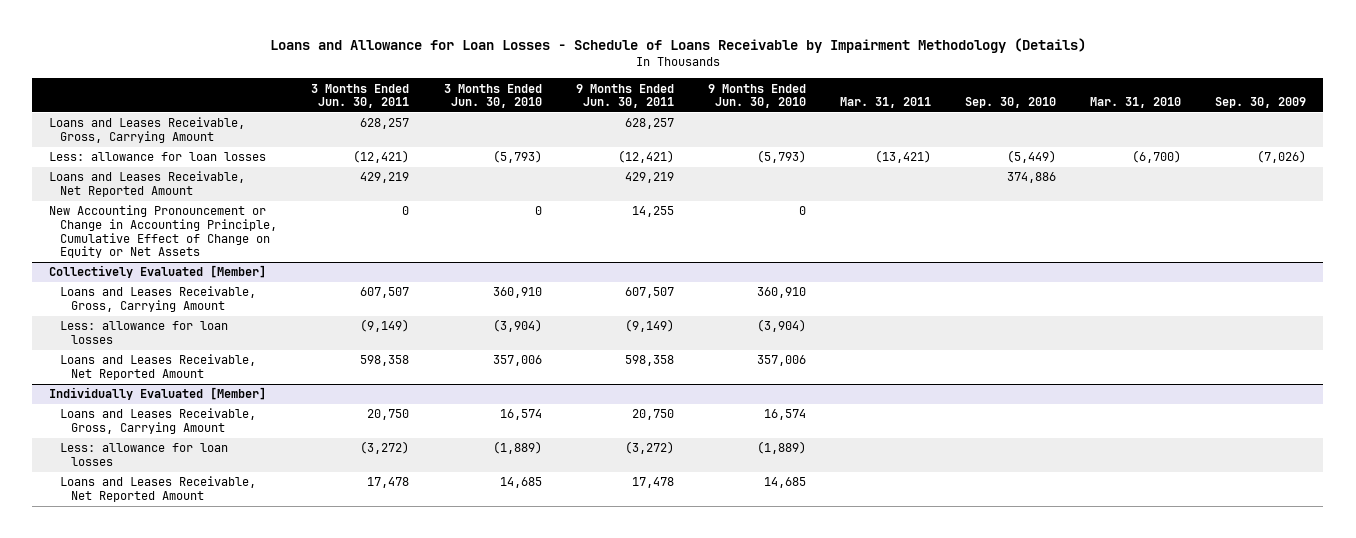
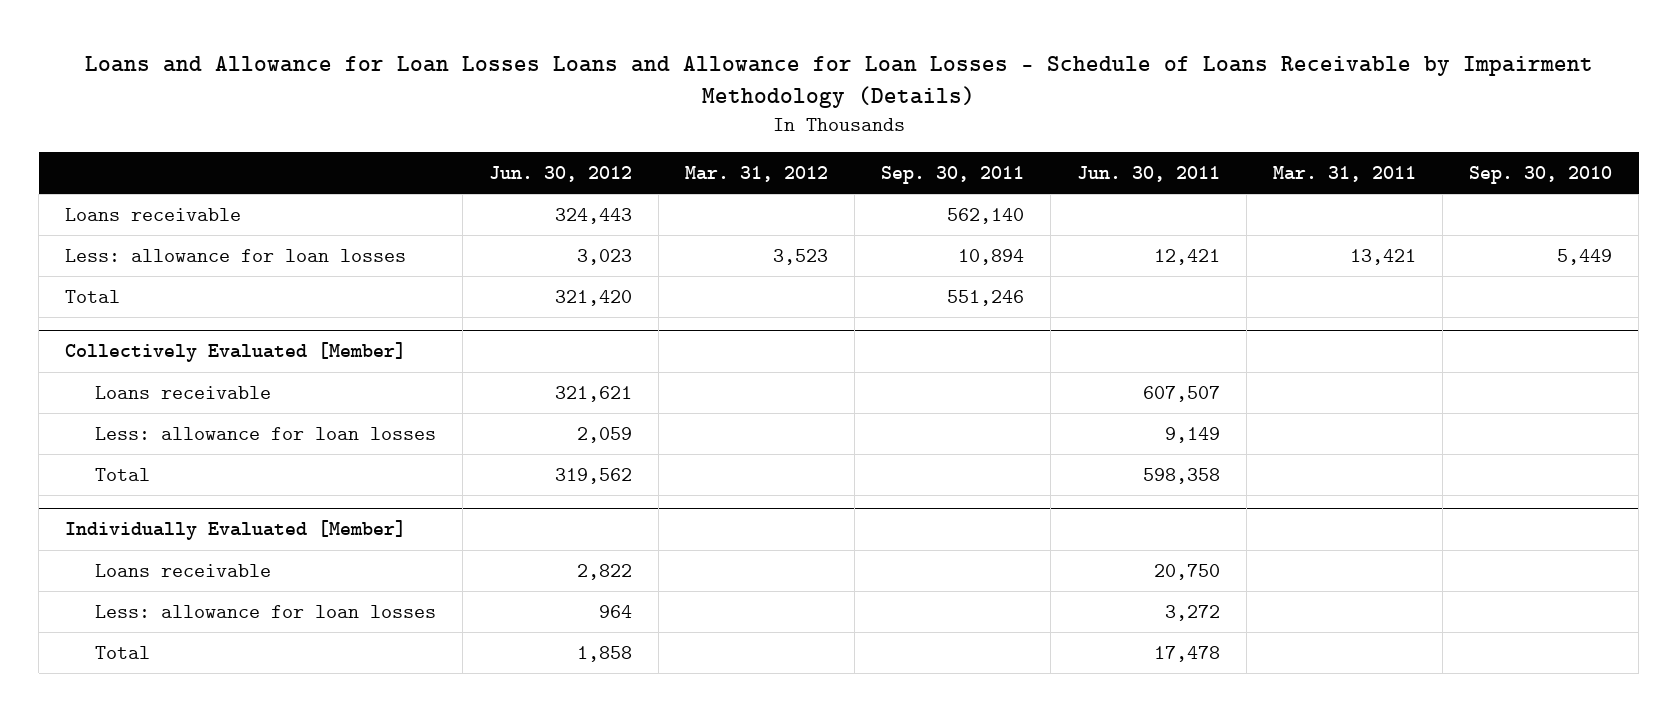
- Loans and Allowance for Loan Losses - Schedule of Loans Receivable by Impairment Methodology (Details)
+ Loans and Allowance for Loan Losses Loans and Allowance for Loan Losses - Schedule of Loans Receivable by Impairment Methodology (Details)
- | 3 Months Ended Jun. 30, 2011 | 3 Months Ended Jun. 30, 2010 | 9 Months Ended Jun. 30, 2011 | 9 Months Ended Jun. 30, 2010 | Mar. 31, 2011 | Sep. 30, 2010 | Mar. 31, 2010 | Sep. 30, 2009
+ | Jun. 30, 2012 | Mar. 31, 2012 | Sep. 30, 2011 | Jun. 30, 2011 | Mar. 31, 2011 | Sep. 30, 2010
- Loans and Leases Receivable, Gross, Carrying Amount | 628,257 | | 628,257 | | | | |
- Less: allowance for loan losses | (12,421) | (5,793) | (12,421) | (5,793) | (13,421) | (5,449) | (6,700) | (7,026)
- Loans and Leases Receivable, Net Reported Amount | 429,219 | | 429,219 | | | 374,886 | |
- New Accounting Pronouncement or Change in Accounting Principle, Cumulative Effect of Change on Equity or Net Assets | 0 | 0 | 14,255 | 0 | | | |
+ Loans receivable | 324,443 | | 562,140 | | |
+ Less: allowance for loan losses | 3,023 | 3,523 | 10,894 | 12,421 | 13,421 | 5,449
+ Total | 321,420 | | 551,246 | | |
@ Collectively Evaluated [Member]
- Loans and Leases Receivable, Gross, Carrying Amount | 607,507 | 360,910 | 607,507 | 360,910 | | | |
+ Loans receivable | 321,621 | | | 607,507 | |
- Loans and Leases Receivable, Net Reported Amount | 598,358 | 357,006 | 598,358 | 357,006 | | | |
+ Total | 319,562 | | | 598,358 | |
@ Individually Evaluated [Member]
- Loans and Leases Receivable, Gross, Carrying Amount | 20,750 | 16,574 | 20,750 | 16,574 | | | |
+ Loans receivable | 2,822 | | | 20,750 | |
- Loans and Leases Receivable, Net Reported Amount | 17,478 | 14,685 | 17,478 | 14,685 | | | |
+ Total | 1,858 | | | 17,478 | |

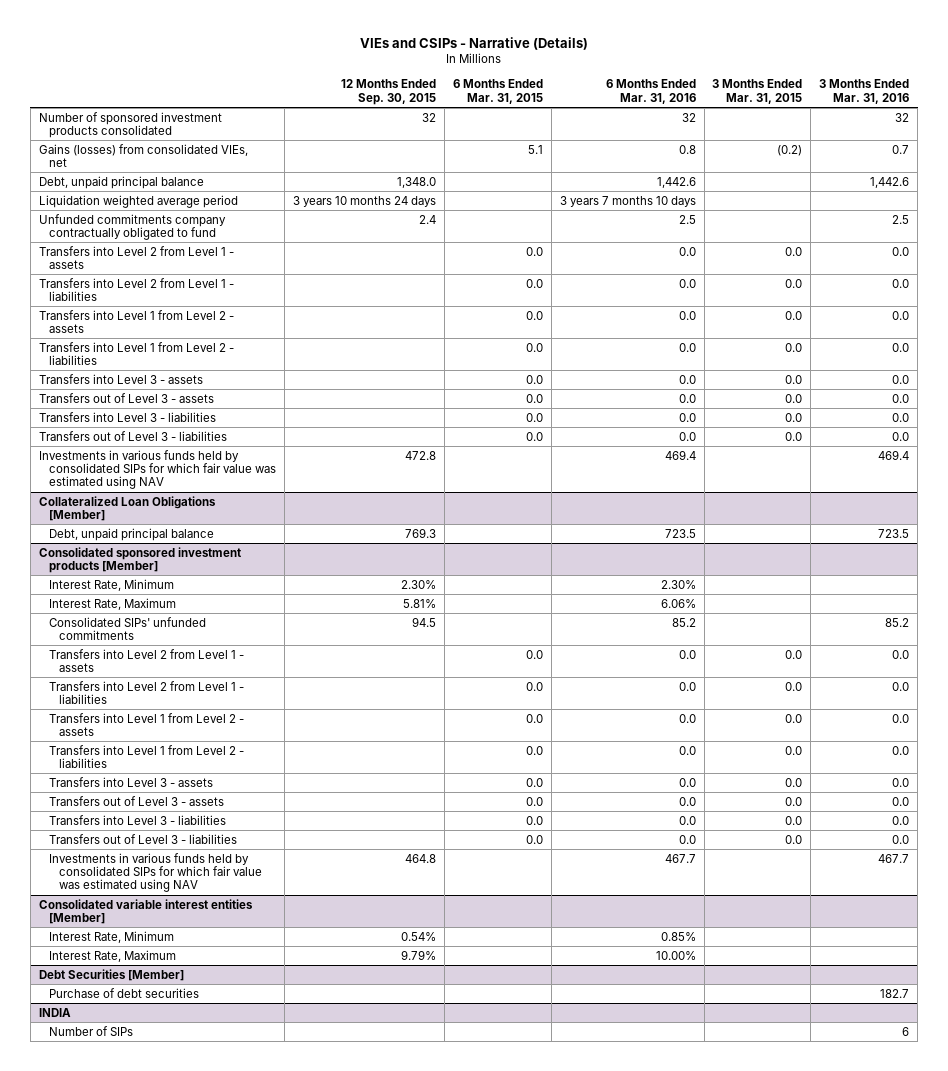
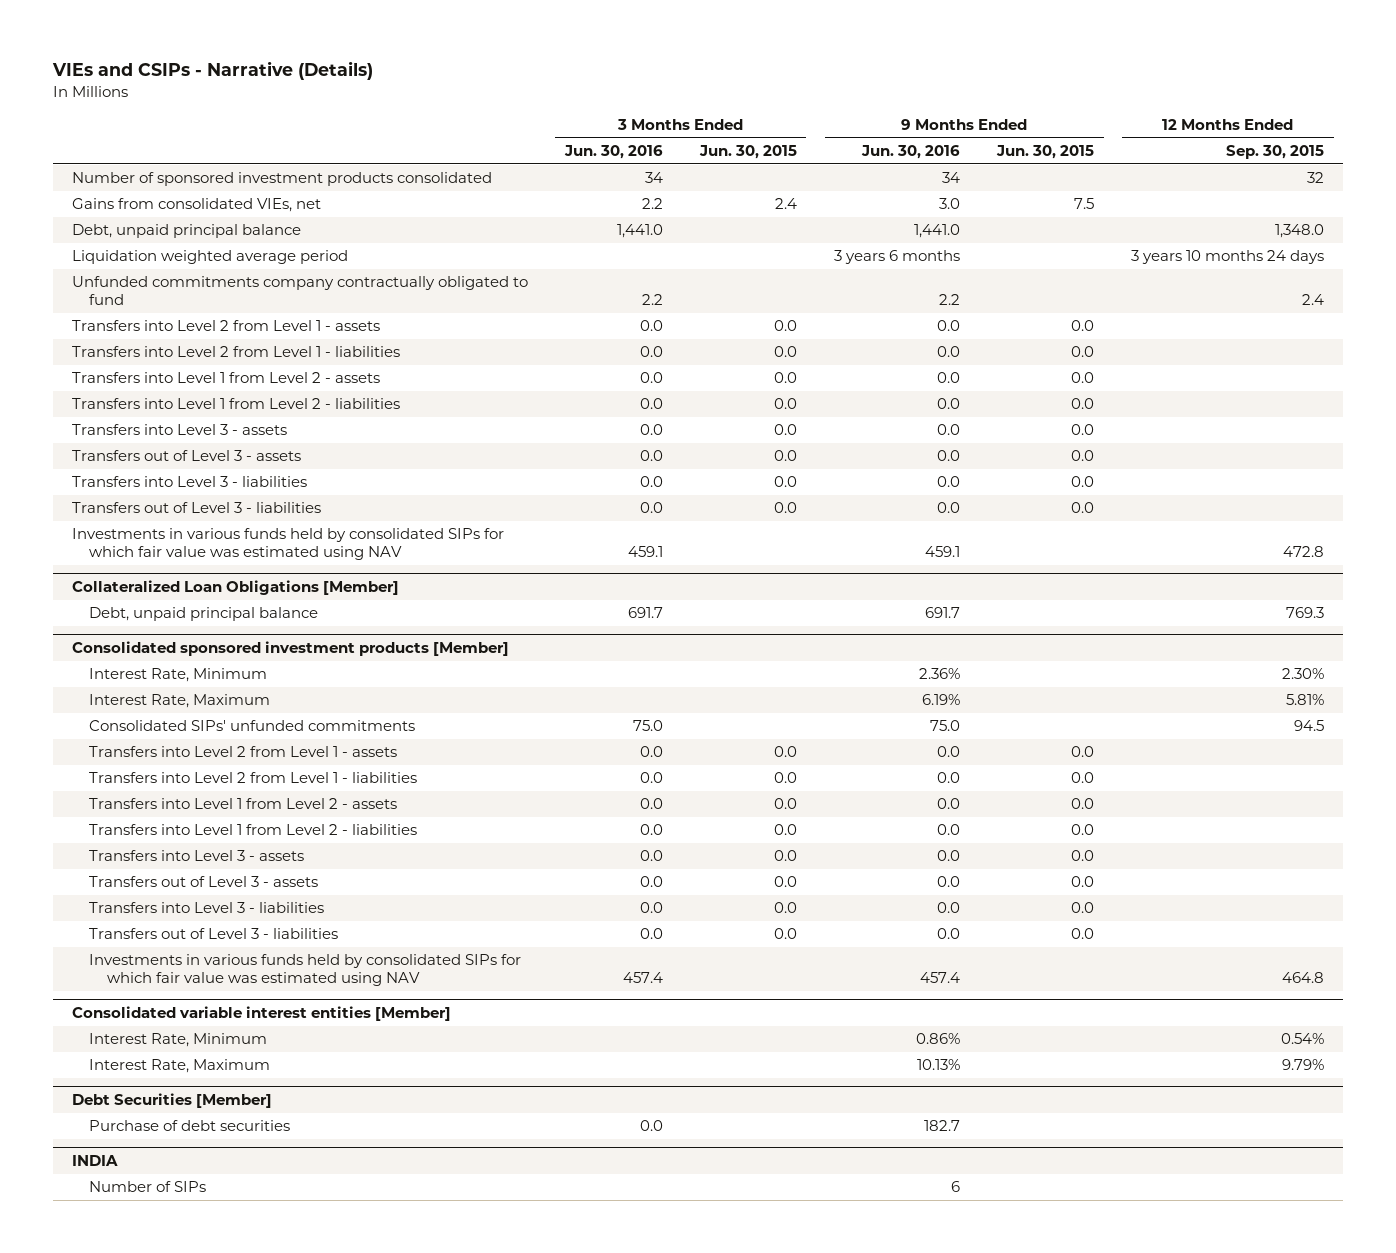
- | 12 Months Ended Sep. 30, 2015 | 6 Months Ended Mar. 31, 2015 | 6 Months Ended Mar. 31, 2016 | 3 Months Ended Mar. 31, 2015 | 3 Months Ended Mar. 31, 2016
+ | 3 Months Ended Jun. 30, 2016 | 3 Months Ended Jun. 30, 2015 | 9 Months Ended Jun. 30, 2016 | 9 Months Ended Jun. 30, 2015 | 12 Months Ended Sep. 30, 2015
- Gains (losses) from consolidated VIEs, net | | 5.1 | 0.8 | (0.2) | 0.7
+ Gains from consolidated VIEs, net | 2.2 | 2.4 | 3.0 | 7.5 |

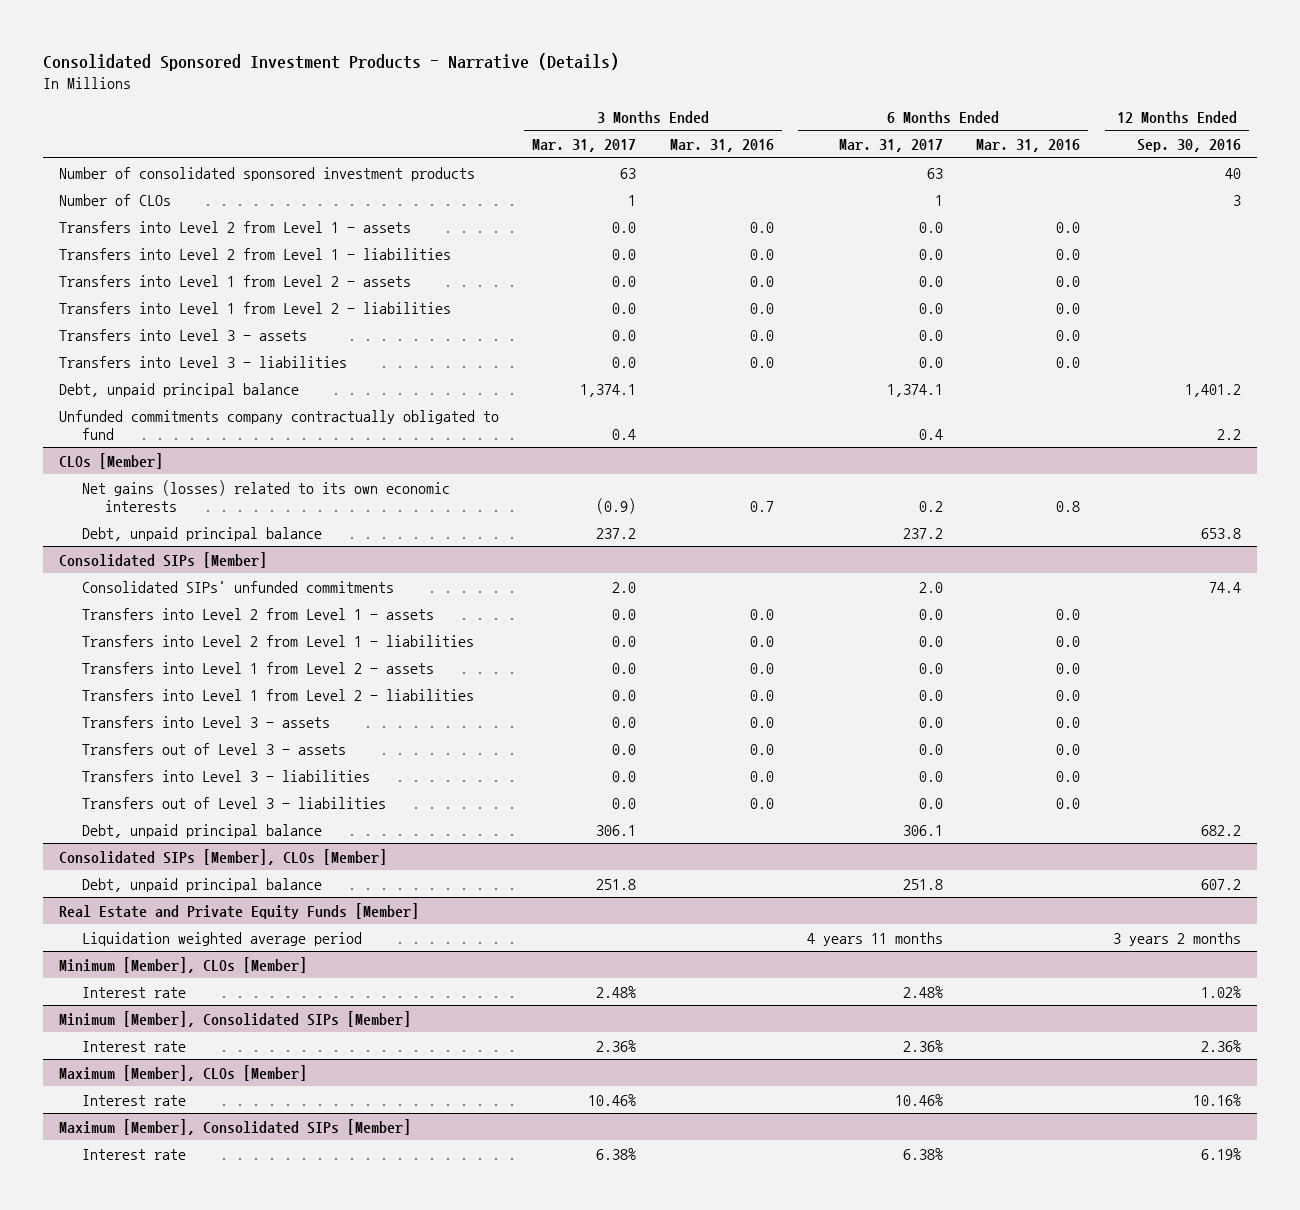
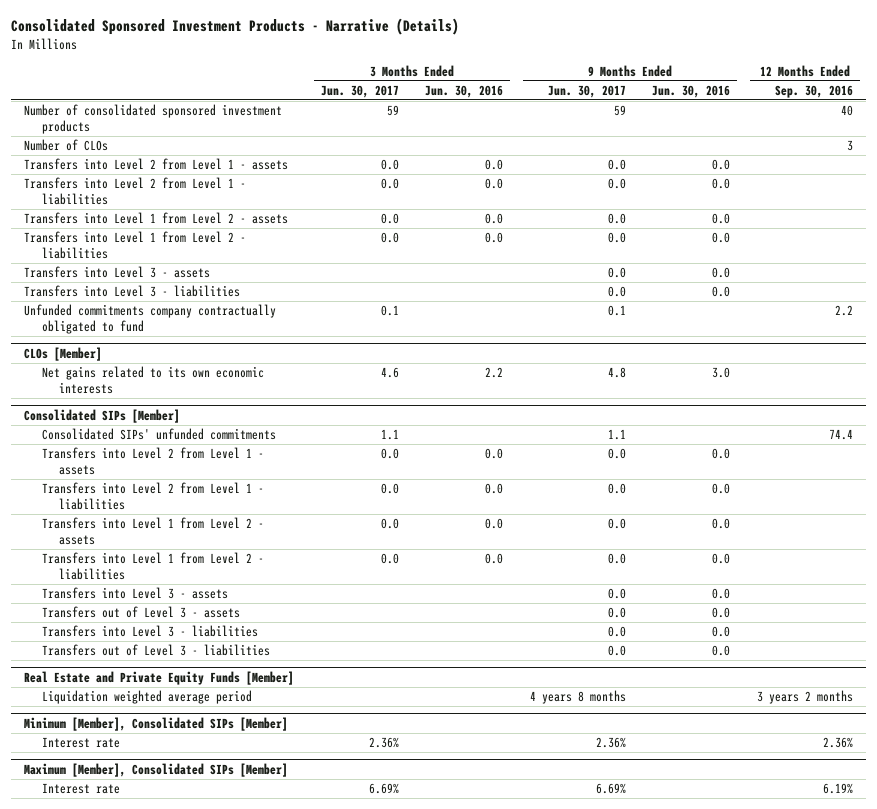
- | 3 Months Ended Mar. 31, 2017 | 3 Months Ended Mar. 31, 2016 | 6 Months Ended Mar. 31, 2017 | 6 Months Ended Mar. 31, 2016 | 12 Months Ended Sep. 30, 2016
+ | 3 Months Ended Jun. 30, 2017 | 3 Months Ended Jun. 30, 2016 | 9 Months Ended Jun. 30, 2017 | 9 Months Ended Jun. 30, 2016 | 12 Months Ended Sep. 30, 2016
- Debt, unpaid principal balance | 1,374.1 | | 1,374.1 | | 1,401.2
@ CLOs [Member]
- Net gains (losses) related to its own economic interests | (0.9) | 0.7 | 0.2 | 0.8 |
- Debt, unpaid principal balance | 237.2 | | 237.2 | | 653.8
+ Net gains related to its own economic interests | 4.6 | 2.2 | 4.8 | 3.0 |
@ Consolidated SIPs [Member]
- Debt, unpaid principal balance | 306.1 | | 306.1 | | 682.2
- Consolidated SIPs [Member], CLOs [Member]
- Debt, unpaid principal balance | 251.8 | | 251.8 | | 607.2
- Minimum [Member], CLOs [Member]
- Interest rate | 2.48% | | 2.48% | | 1.02%
- Maximum [Member], CLOs [Member]
- Interest rate | 10.46% | | 10.46% | | 10.16%

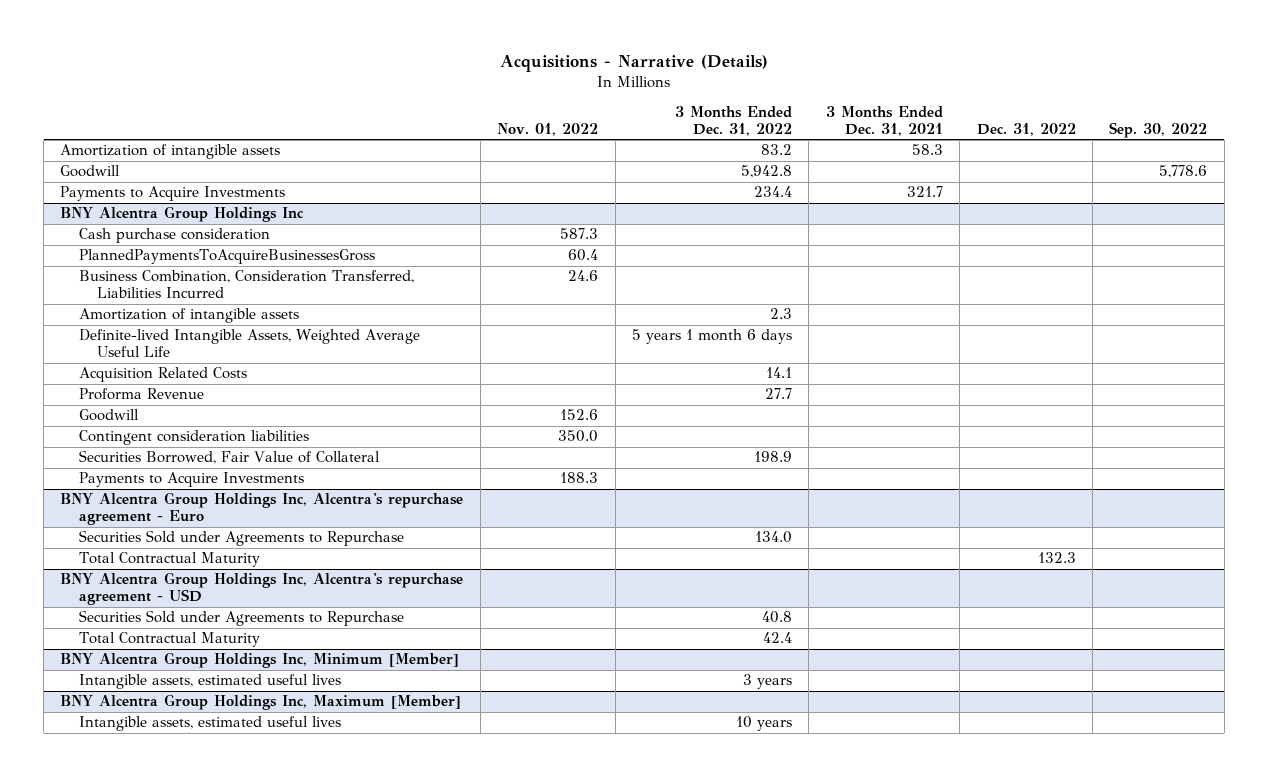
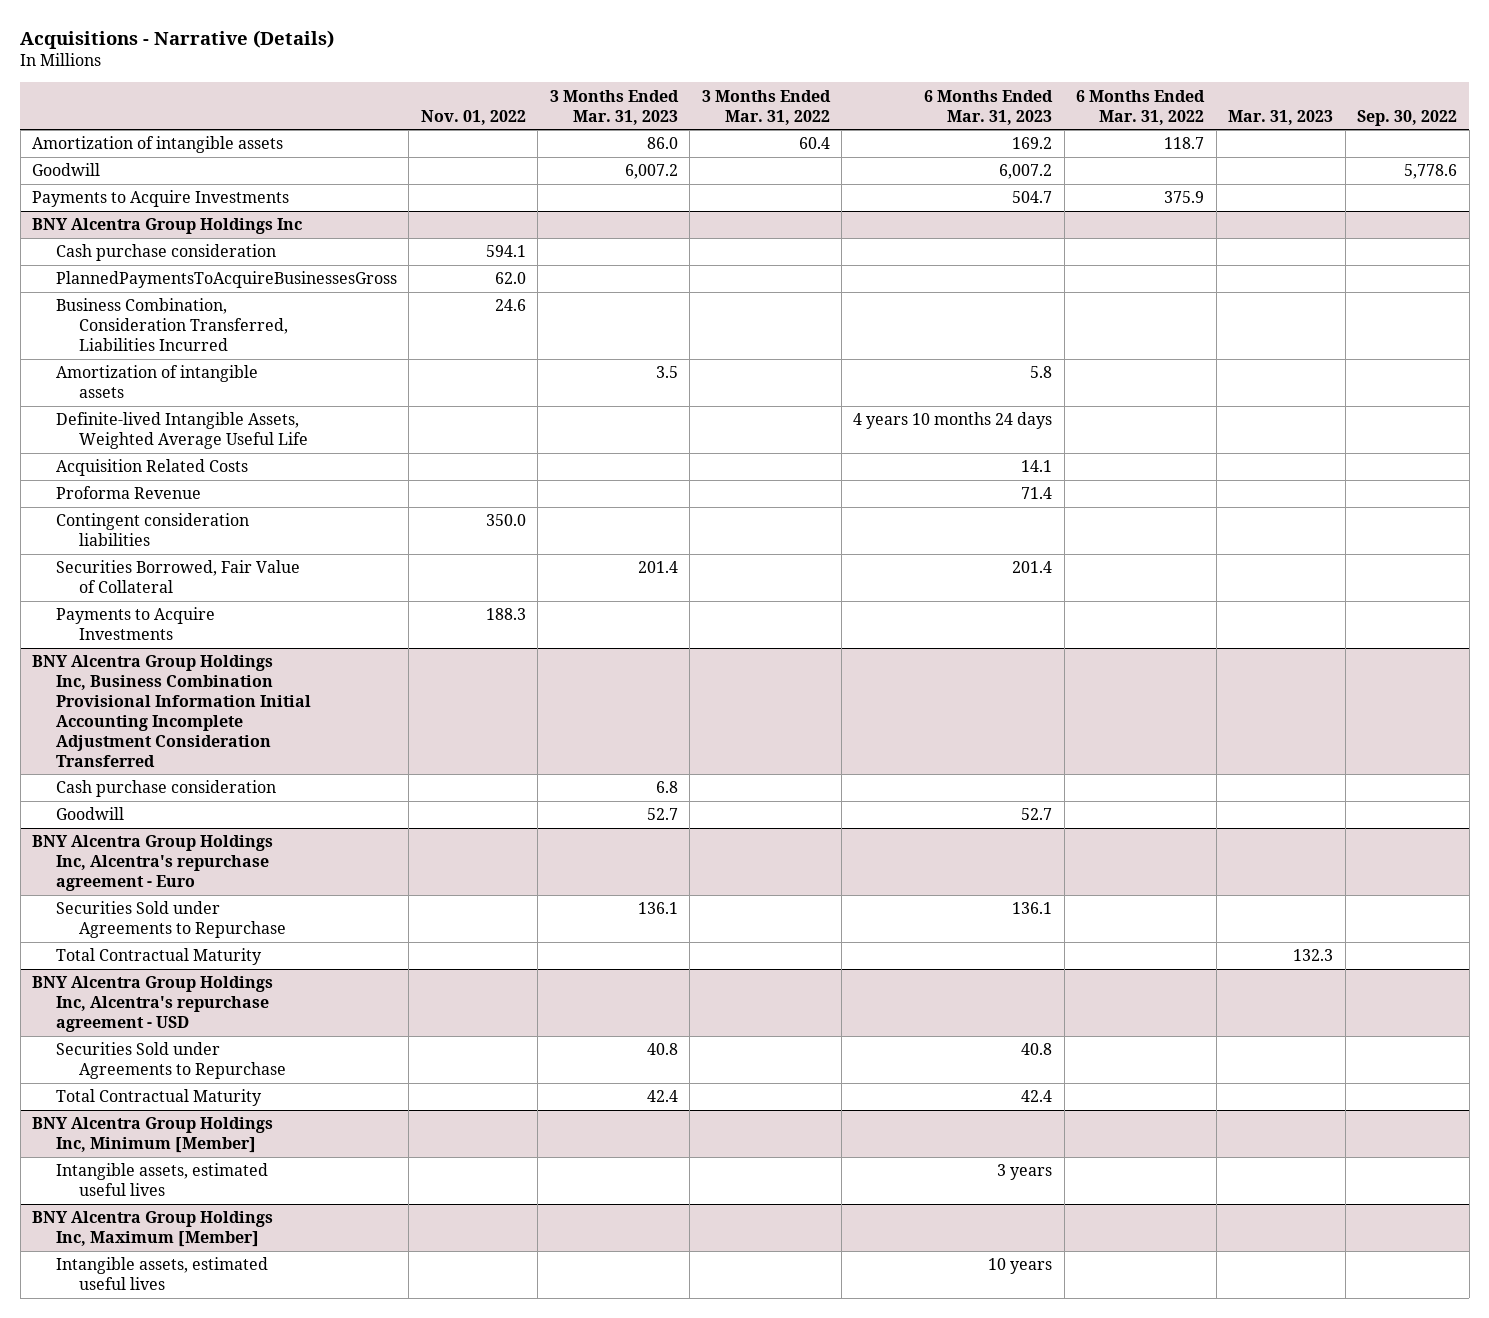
- | Nov. 01, 2022 | 3 Months Ended Dec. 31, 2022 | 3 Months Ended Dec. 31, 2021 | Dec. 31, 2022 | Sep. 30, 2022
+ | Nov. 01, 2022 | 3 Months Ended Mar. 31, 2023 | 3 Months Ended Mar. 31, 2022 | 6 Months Ended Mar. 31, 2023 | 6 Months Ended Mar. 31, 2022 | Mar. 31, 2023 | Sep. 30, 2022
@ BNY Alcentra Group Holdings Inc
- Cash purchase consideration | 587.3 | | | |
- PlannedPaymentsToAcquireBusinessesGross | 60.4 | | | |
+ Cash purchase consideration | 594.1 | | | | | |
+ PlannedPaymentsToAcquireBusinessesGross | 62.0 | | | | | |
- Goodwill | 152.6 | | | |
+ BNY Alcentra Group Holdings Inc, Business Combination Provisional Information Initial Accounting Incomplete Adjustment Consideration Transferred
+ Cash purchase consideration | | 6.8 | | | | |
+ Goodwill | | 52.7 | | 52.7 | | |

